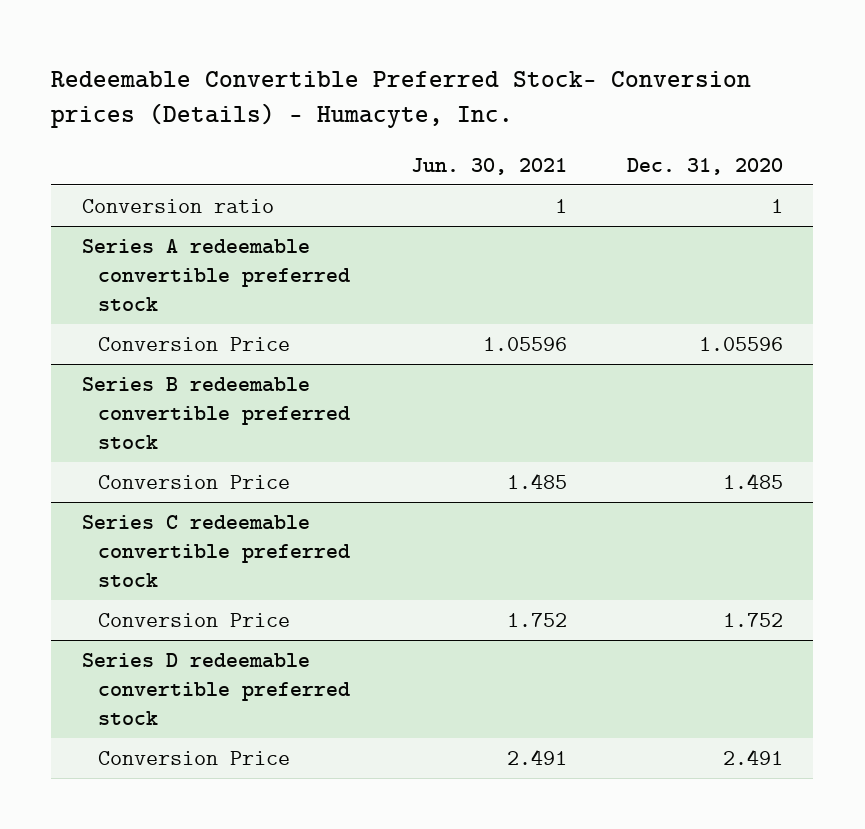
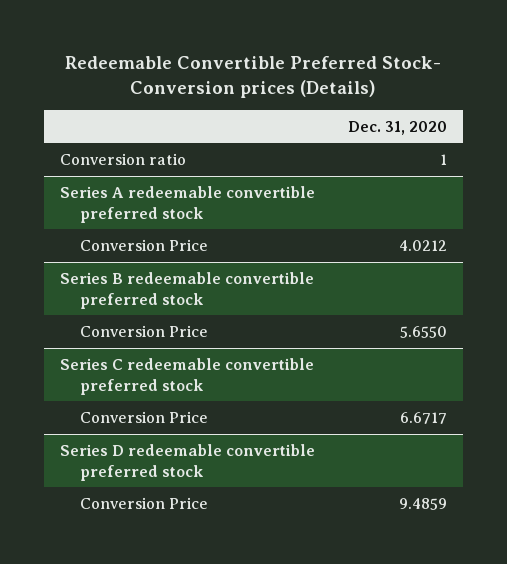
- Redeemable Convertible Preferred Stock- Conversion prices (Details) - Humacyte, Inc.
+ Redeemable Convertible Preferred Stock- Conversion prices (Details)
- | Jun. 30, 2021 | Dec. 31, 2020
+ | Dec. 31, 2020
@ Series A redeemable convertible preferred stock
- Conversion Price | 1.05596 | 1.05596
+ Conversion Price | 4.0212
@ Series B redeemable convertible preferred stock
- Conversion Price | 1.485 | 1.485
+ Conversion Price | 5.6550
@ Series C redeemable convertible preferred stock
- Conversion Price | 1.752 | 1.752
+ Conversion Price | 6.6717
@ Series D redeemable convertible preferred stock
- Conversion Price | 2.491 | 2.491
+ Conversion Price | 9.4859

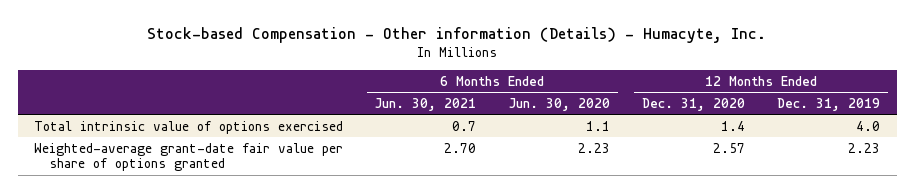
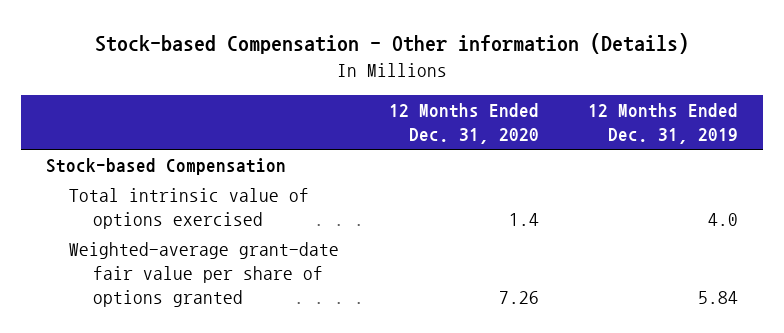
- Stock-based Compensation - Other information (Details) - Humacyte, Inc.
+ Stock-based Compensation - Other information (Details)
- | 6 Months Ended Jun. 30, 2021 | 6 Months Ended Jun. 30, 2020 | 12 Months Ended Dec. 31, 2020 | 12 Months Ended Dec. 31, 2019
+ | 12 Months Ended Dec. 31, 2020 | 12 Months Ended Dec. 31, 2019
+ Stock-based Compensation
- Weighted-average grant-date fair value per share of options granted | 2.70 | 2.23 | 2.57 | 2.23
+ Weighted-average grant-date fair value per share of options granted | 7.26 | 5.84

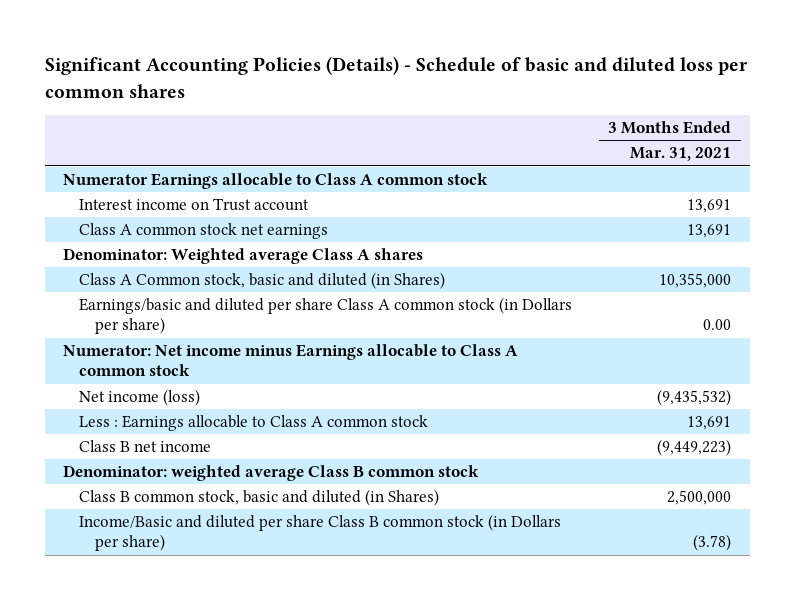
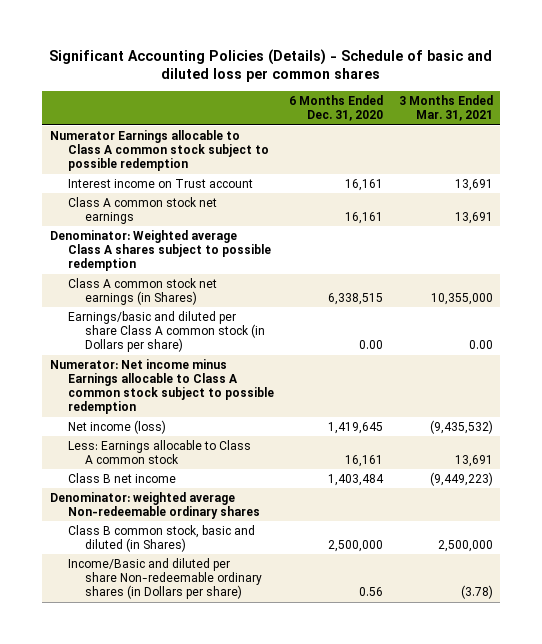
- | 3 Months Ended Mar. 31, 2021
+ | 6 Months Ended Dec. 31, 2020 | 3 Months Ended Mar. 31, 2021
- Numerator Earnings allocable to Class A common stock
+ Numerator Earnings allocable to Class A common stock subject to possible redemption
- Denominator: Weighted average Class A shares
- Class A Common stock, basic and diluted (in Shares) | 10,355,000
+ Denominator: Weighted average Class A shares subject to possible redemption
+ Class A common stock net earnings (in Shares) | 6,338,515 | 10,355,000
- Numerator: Net income minus Earnings allocable to Class A common stock
+ Numerator: Net income minus Earnings allocable to Class A common stock subject to possible redemption
- Less : Earnings allocable to Class A common stock | 13,691
+ Less: Earnings allocable to Class A common stock | 16,161 | 13,691
- Denominator: weighted average Class B common stock
+ Denominator: weighted average Non-redeemable ordinary shares
- Income/Basic and diluted per share Class B common stock (in Dollars per share) | (3.78)
+ Income/Basic and diluted per share Non-redeemable ordinary shares (in Dollars per share) | 0.56 | (3.78)

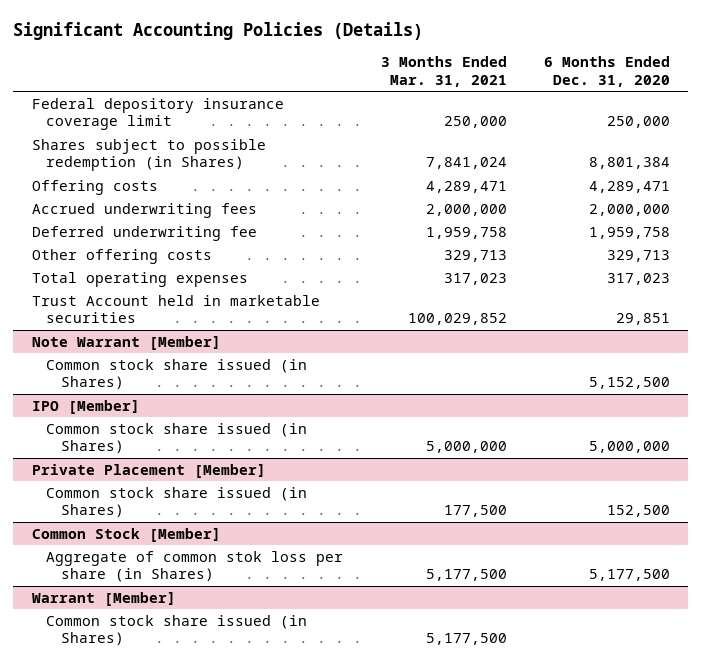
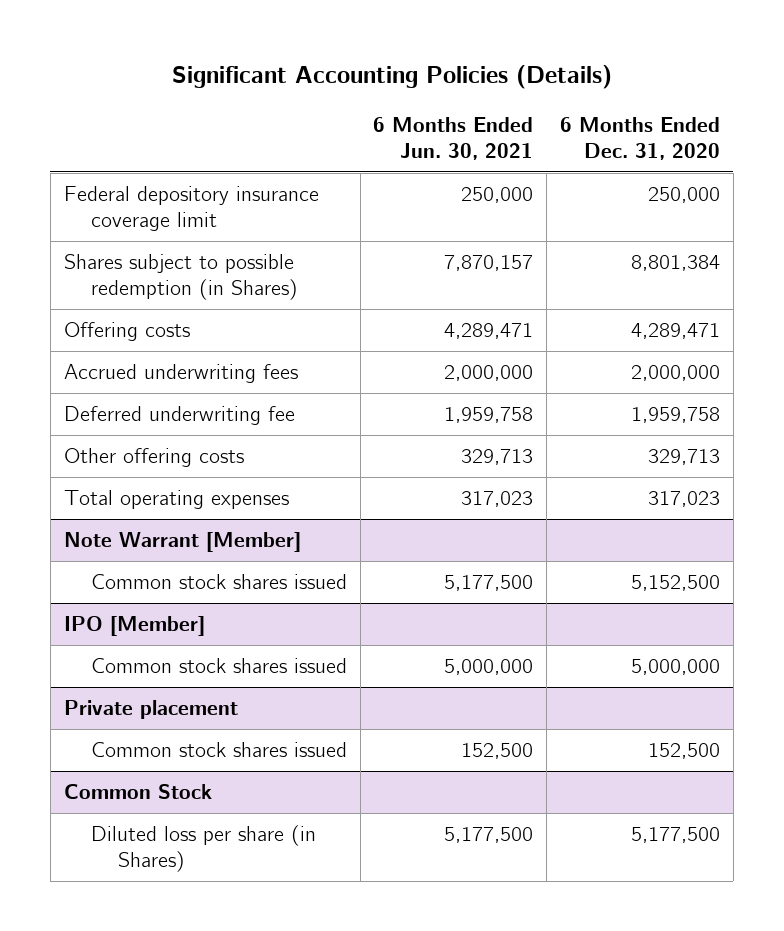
- | 3 Months Ended Mar. 31, 2021 | 6 Months Ended Dec. 31, 2020
+ | 6 Months Ended Jun. 30, 2021 | 6 Months Ended Dec. 31, 2020
- Trust Account held in marketable securities | 100,029,852 | 29,851
@ Note Warrant [Member]
- Common stock share issued (in Shares) | | 5,152,500
+ Common stock shares issued | 5,177,500 | 5,152,500
@ IPO [Member]
- Common stock share issued (in Shares) | 5,000,000 | 5,000,000
- Private Placement [Member]
- Common stock share issued (in Shares) | 177,500 | 152,500
- Common Stock [Member]
- Aggregate of common stok loss per share (in Shares) | 5,177,500 | 5,177,500
- Warrant [Member]
- Common stock share issued (in Shares) | 5,177,500 |
@ IPO [Member]
+ Common stock shares issued | 5,000,000 | 5,000,000
+ Private placement
+ Common stock shares issued | 152,500 | 152,500
+ Common Stock
+ Diluted loss per share (in Shares) | 5,177,500 | 5,177,500

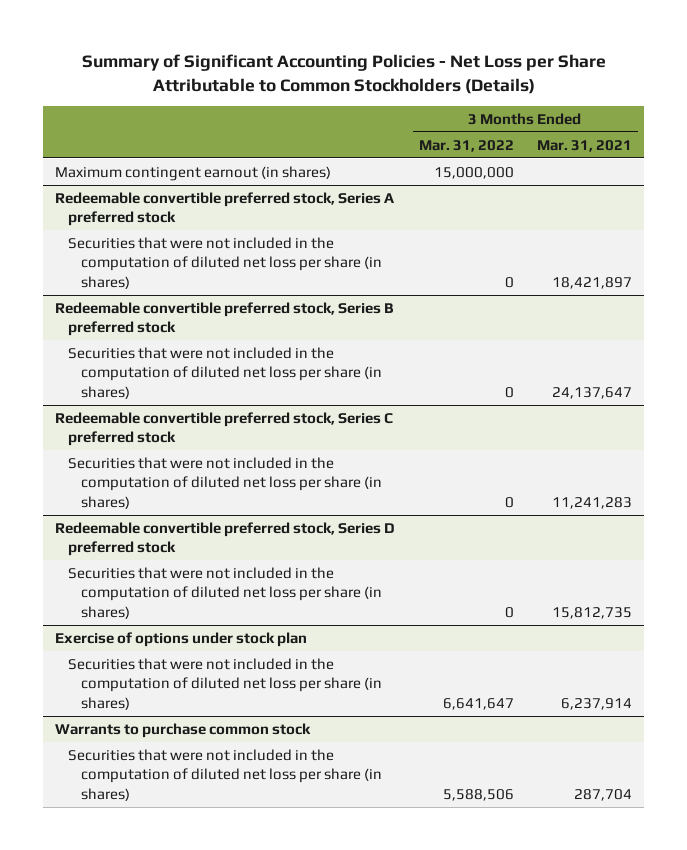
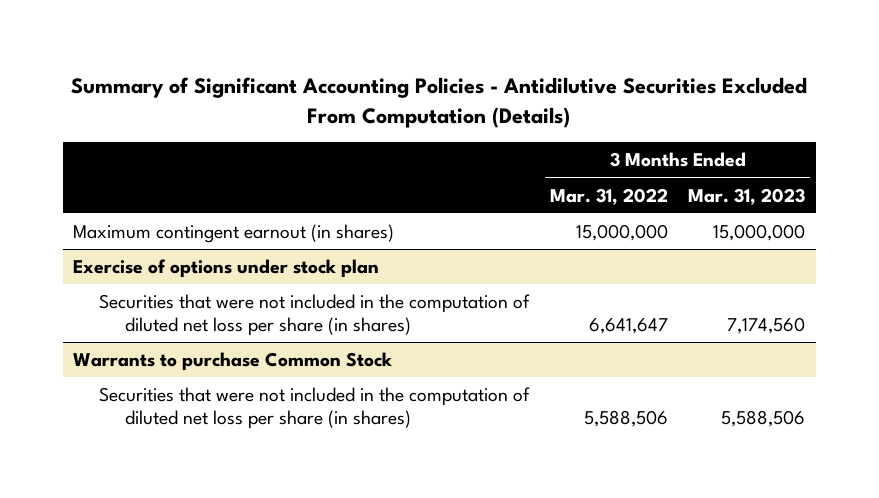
- Summary of Significant Accounting Policies - Net Loss per Share Attributable to Common Stockholders (Details)
+ Summary of Significant Accounting Policies - Antidilutive Securities Excluded From Computation (Details)
- | 3 Months Ended Mar. 31, 2022 | 3 Months Ended Mar. 31, 2021
+ | 3 Months Ended Mar. 31, 2022 | 3 Months Ended Mar. 31, 2023
- Redeemable convertible preferred stock, Series A preferred stock
- Securities that were not included in the computation of diluted net loss per share (in shares) | 0 | 18,421,897
- Redeemable convertible preferred stock, Series B preferred stock
- Securities that were not included in the computation of diluted net loss per share (in shares) | 0 | 24,137,647
- Redeemable convertible preferred stock, Series C preferred stock
- Securities that were not included in the computation of diluted net loss per share (in shares) | 0 | 11,241,283
- Redeemable convertible preferred stock, Series D preferred stock
- Securities that were not included in the computation of diluted net loss per share (in shares) | 0 | 15,812,735
- Warrants to purchase common stock
+ Warrants to purchase Common Stock

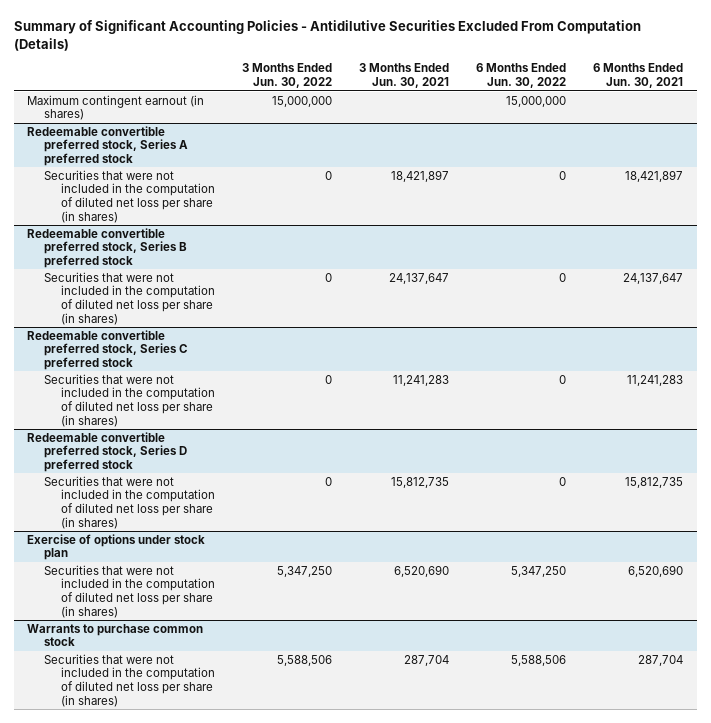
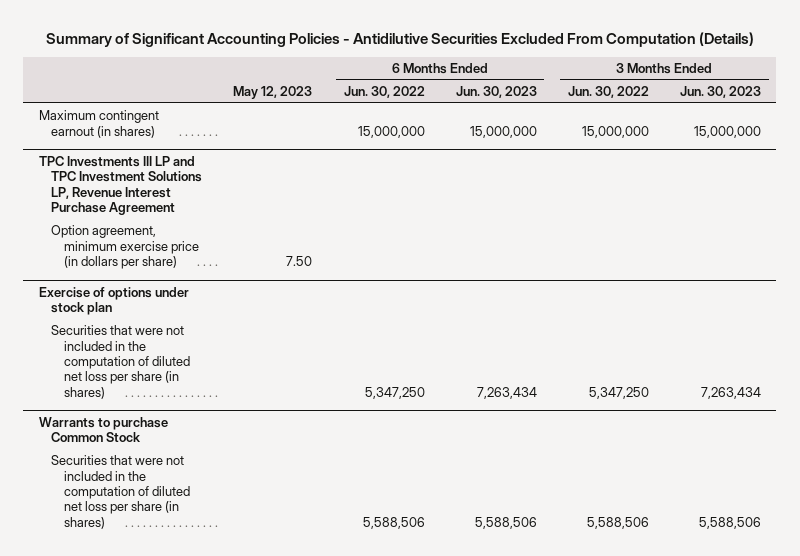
- | 3 Months Ended Jun. 30, 2022 | 3 Months Ended Jun. 30, 2021 | 6 Months Ended Jun. 30, 2022 | 6 Months Ended Jun. 30, 2021
+ | May 12, 2023 | 6 Months Ended Jun. 30, 2022 | 6 Months Ended Jun. 30, 2023 | 3 Months Ended Jun. 30, 2022 | 3 Months Ended Jun. 30, 2023
- Redeemable convertible preferred stock, Series A preferred stock
- Securities that were not included in the computation of diluted net loss per share (in shares) | 0 | 18,421,897 | 0 | 18,421,897
- Redeemable convertible preferred stock, Series B preferred stock
- Securities that were not included in the computation of diluted net loss per share (in shares) | 0 | 24,137,647 | 0 | 24,137,647
- Redeemable convertible preferred stock, Series C preferred stock
- Securities that were not included in the computation of diluted net loss per share (in shares) | 0 | 11,241,283 | 0 | 11,241,283
- Redeemable convertible preferred stock, Series D preferred stock
- Securities that were not included in the computation of diluted net loss per share (in shares) | 0 | 15,812,735 | 0 | 15,812,735
+ TPC Investments III LP and TPC Investment Solutions LP, Revenue Interest Purchase Agreement
+ Option agreement, minimum exercise price (in dollars per share) | 7.50 | | | |
- Warrants to purchase common stock
+ Warrants to purchase Common Stock

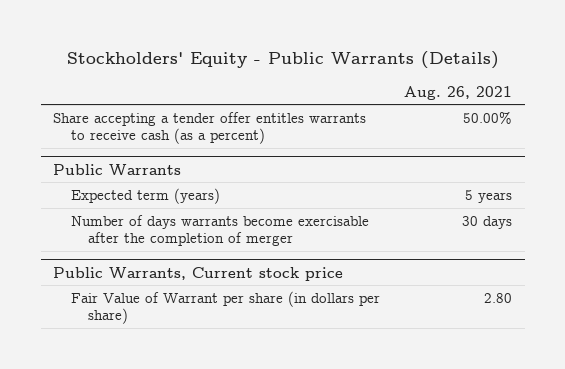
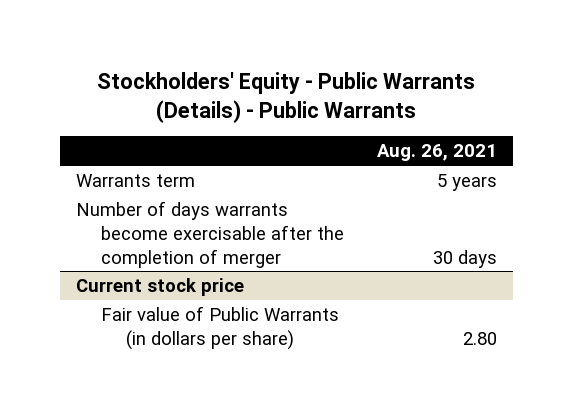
- Stockholders' Equity - Public Warrants (Details)
+ Stockholders' Equity - Public Warrants (Details) - Public Warrants
- Share accepting a tender offer entitles warrants to receive cash (as a percent) | 50.00%
- Public Warrants
- Expected term (years) | 5 years
+ Warrants term | 5 years
- Public Warrants, Current stock price
- Fair Value of Warrant per share (in dollars per share) | 2.80
+ Current stock price
+ Fair value of Public Warrants (in dollars per share) | 2.80

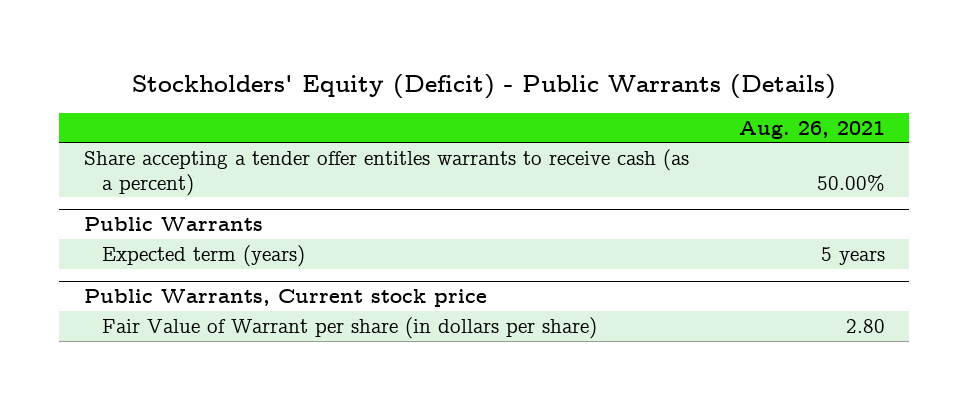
- Stockholders' Equity - Public Warrants (Details) - Public Warrants
+ Stockholders' Equity (Deficit) - Public Warrants (Details)
- Warrants term | 5 years
- Number of days warrants become exercisable after the completion of merger | 30 days
- Current stock price
- Fair value of Public Warrants (in dollars per share) | 2.80
+ Share accepting a tender offer entitles warrants to receive cash (as a percent) | 50.00%
+ Public Warrants
+ Expected term (years) | 5 years
+ Public Warrants, Current stock price
+ Fair Value of Warrant per share (in dollars per share) | 2.80

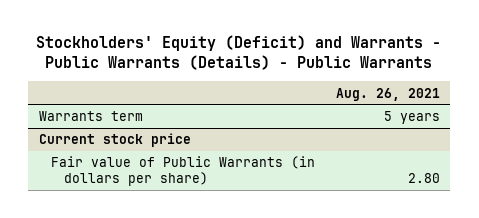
- Stockholders' Equity (Deficit) - Public Warrants (Details)
+ Stockholders' Equity (Deficit) and Warrants - Public Warrants (Details) - Public Warrants
- Share accepting a tender offer entitles warrants to receive cash (as a percent) | 50.00%
- Public Warrants
- Expected term (years) | 5 years
- Public Warrants, Current stock price
- Fair Value of Warrant per share (in dollars per share) | 2.80
+ Warrants term | 5 years
+ Current stock price
+ Fair value of Public Warrants (in dollars per share) | 2.80

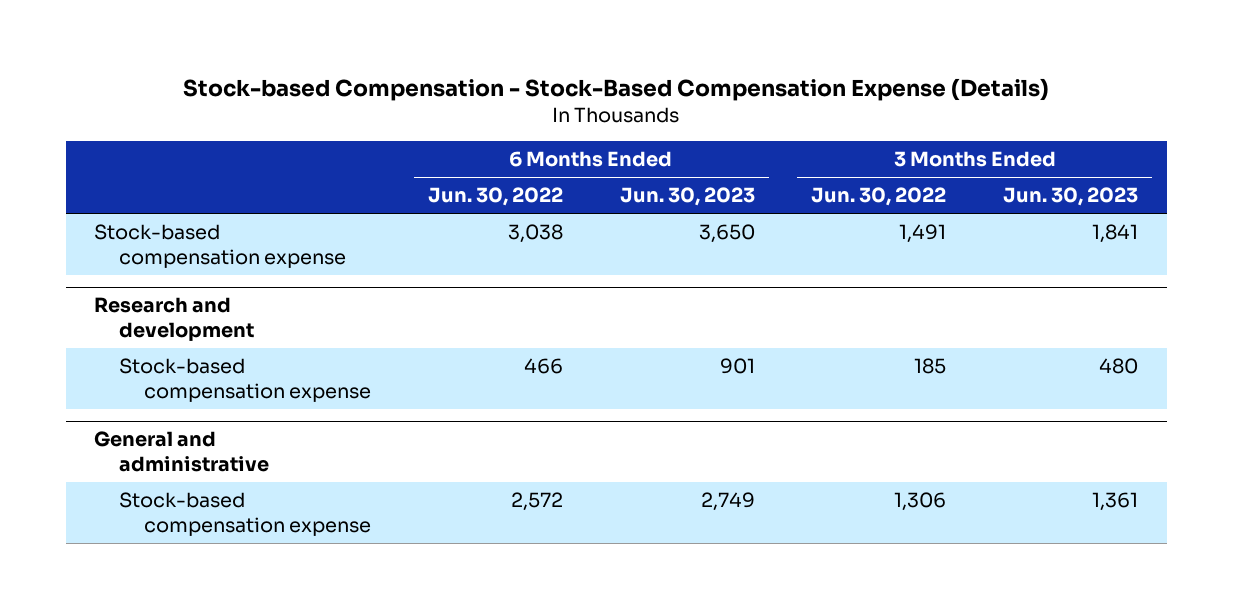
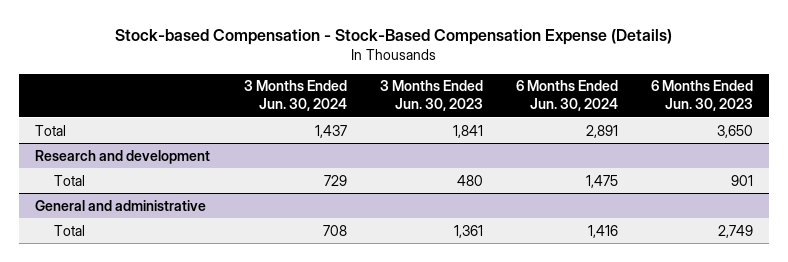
- | 6 Months Ended Jun. 30, 2022 | 6 Months Ended Jun. 30, 2023 | 3 Months Ended Jun. 30, 2022 | 3 Months Ended Jun. 30, 2023
+ | 3 Months Ended Jun. 30, 2024 | 3 Months Ended Jun. 30, 2023 | 6 Months Ended Jun. 30, 2024 | 6 Months Ended Jun. 30, 2023
- Stock-based compensation expense | 3,038 | 3,650 | 1,491 | 1,841
+ Total | 1,437 | 1,841 | 2,891 | 3,650
@ Research and development
- Stock-based compensation expense | 466 | 901 | 185 | 480
+ Total | 729 | 480 | 1,475 | 901
@ General and administrative
- Stock-based compensation expense | 2,572 | 2,749 | 1,306 | 1,361
+ Total | 708 | 1,361 | 1,416 | 2,749

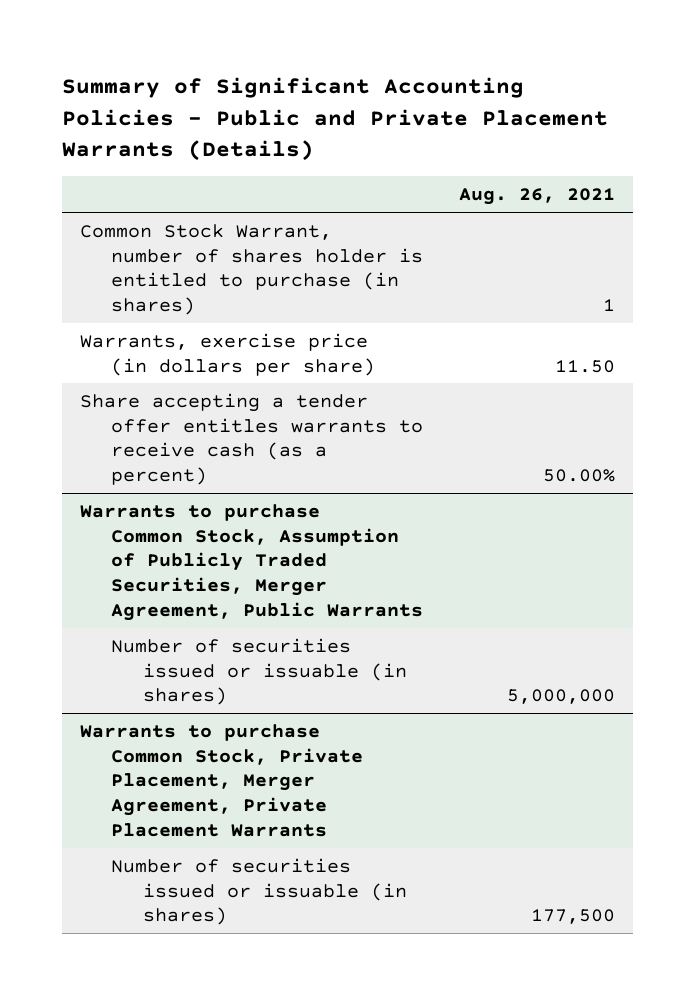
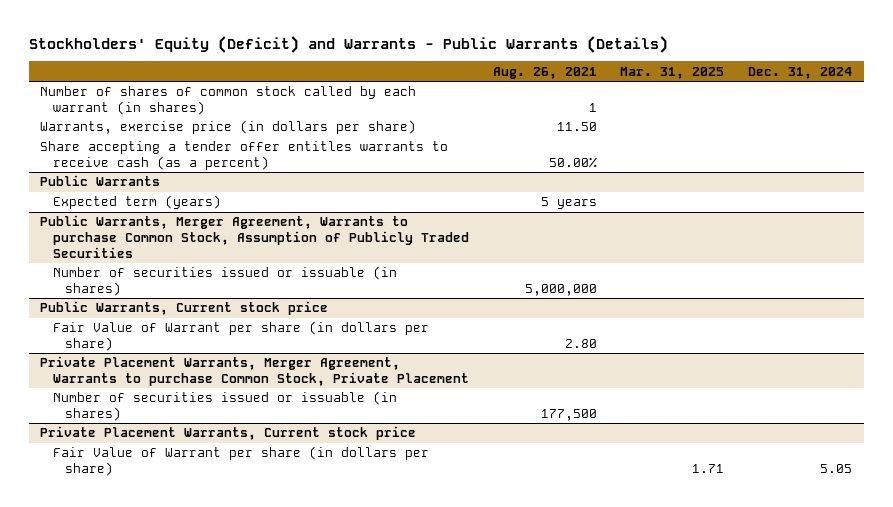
- Summary of Significant Accounting Policies - Public and Private Placement Warrants (Details)
+ Stockholders' Equity (Deficit) and Warrants - Public Warrants (Details)
- | Aug. 26, 2021
+ | Aug. 26, 2021 | Mar. 31, 2025 | Dec. 31, 2024
- Common Stock Warrant, number of shares holder is entitled to purchase (in shares) | 1
+ Number of shares of common stock called by each warrant (in shares) | 1 | |
- Warrants to purchase Common Stock, Assumption of Publicly Traded Securities, Merger Agreement, Public Warrants
+ Public Warrants
+ Expected term (years) | 5 years | |
+ Public Warrants, Merger Agreement, Warrants to purchase Common Stock, Assumption of Publicly Traded Securities
- Warrants to purchase Common Stock, Private Placement, Merger Agreement, Private Placement Warrants
+ Public Warrants, Current stock price
+ Fair Value of Warrant per share (in dollars per share) | 2.80 | |
+ Private Placement Warrants, Merger Agreement, Warrants to purchase Common Stock, Private Placement
+ Private Placement Warrants, Current stock price
+ Fair Value of Warrant per share (in dollars per share) | | 1.71 | 5.05

